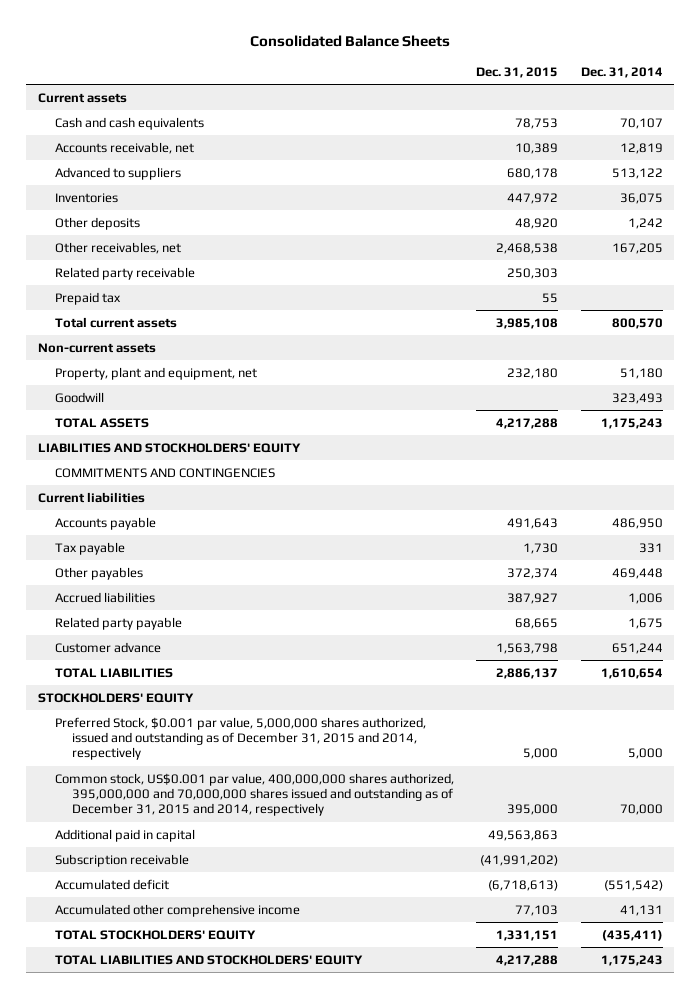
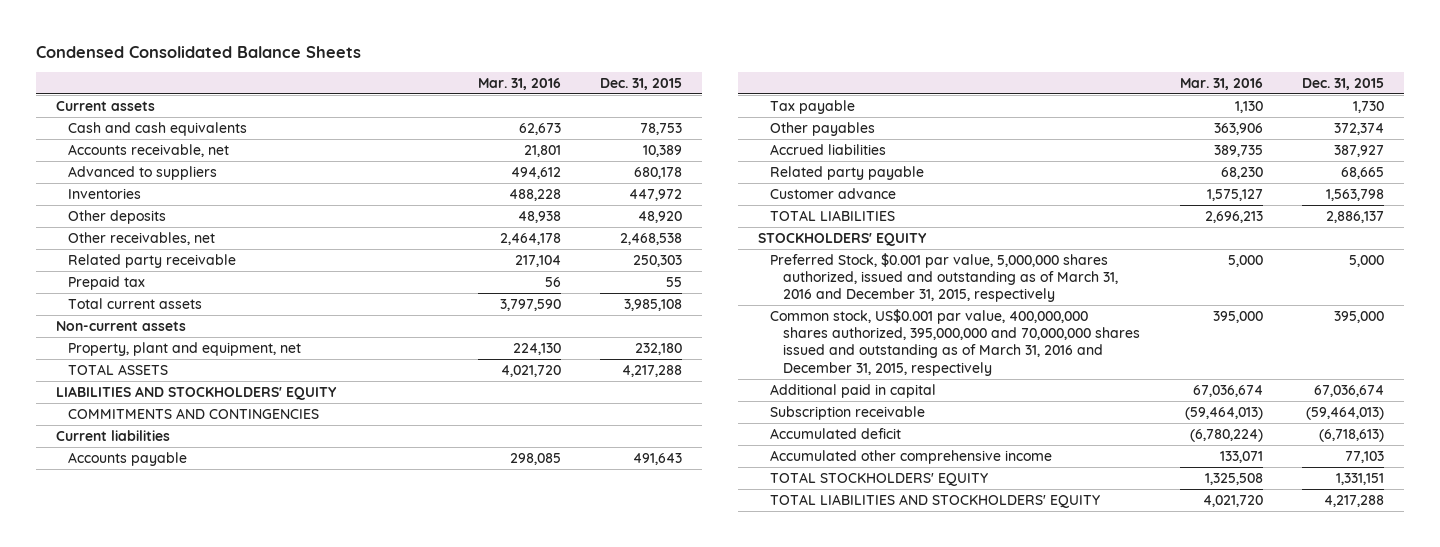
- Consolidated Balance Sheets
+ Condensed Consolidated Balance Sheets
- | Dec. 31, 2015 | Dec. 31, 2014
+ | Mar. 31, 2016 | Dec. 31, 2015
- Goodwill | | 323,493
- Preferred Stock, $0.001 par value, 5,000,000 shares authorized, issued and outstanding as of December 31, 2015 and 2014, respectively | 5,000 | 5,000
- Common stock, US$0.001 par value, 400,000,000 shares authorized, 395,000,000 and 70,000,000 shares issued and outstanding as of December 31, 2015 and 2014, respectively | 395,000 | 70,000
- Additional paid in capital | 49,563,863 |
- Subscription receivable | (41,991,202) |
+ Preferred Stock, $0.001 par value, 5,000,000 shares authorized, issued and outstanding as of March 31, 2016 and December 31, 2015, respectively | 5,000 | 5,000
+ Common stock, US$0.001 par value, 400,000,000 shares authorized, 395,000,000 and 70,000,000 shares issued and outstanding as of March 31, 2016 and December 31, 2015, respectively | 395,000 | 395,000
+ Additional paid in capital | 67,036,674 | 67,036,674
+ Subscription receivable | (59,464,013) | (59,464,013)

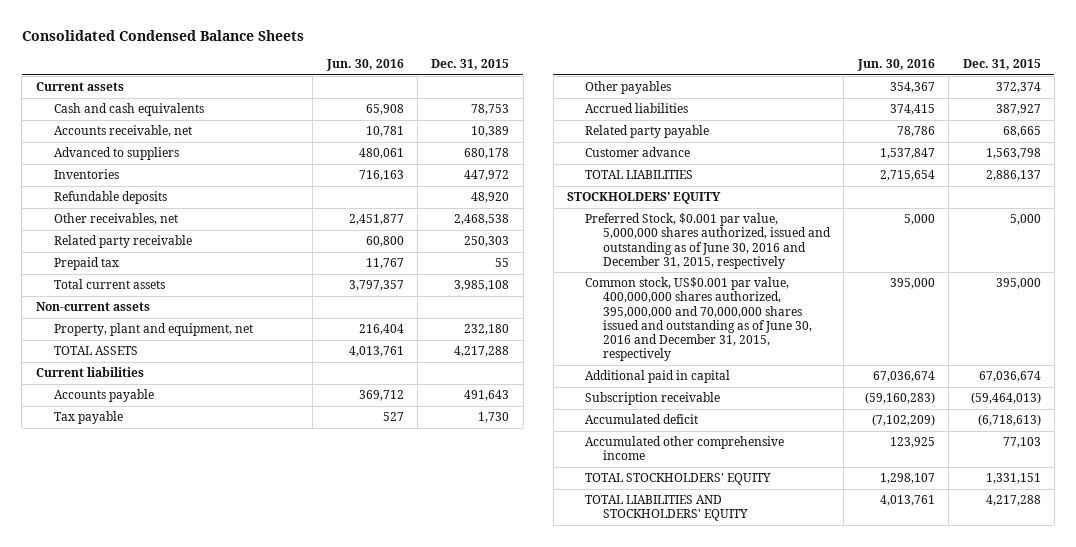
- Condensed Consolidated Balance Sheets
+ Consolidated Condensed Balance Sheets
- | Mar. 31, 2016 | Dec. 31, 2015
+ | Jun. 30, 2016 | Dec. 31, 2015
- Other deposits | 48,938 | 48,920
+ Refundable deposits | | 48,920
- LIABILITIES AND STOCKHOLDERS' EQUITY
- COMMITMENTS AND CONTINGENCIES
- Preferred Stock, $0.001 par value, 5,000,000 shares authorized, issued and outstanding as of March 31, 2016 and December 31, 2015, respectively | 5,000 | 5,000
- Common stock, US$0.001 par value, 400,000,000 shares authorized, 395,000,000 and 70,000,000 shares issued and outstanding as of March 31, 2016 and December 31, 2015, respectively | 395,000 | 395,000
+ Preferred Stock, $0.001 par value, 5,000,000 shares authorized, issued and outstanding as of June 30, 2016 and December 31, 2015, respectively | 5,000 | 5,000
+ Common stock, US$0.001 par value, 400,000,000 shares authorized, 395,000,000 and 70,000,000 shares issued and outstanding as of June 30, 2016 and December 31, 2015, respectively | 395,000 | 395,000

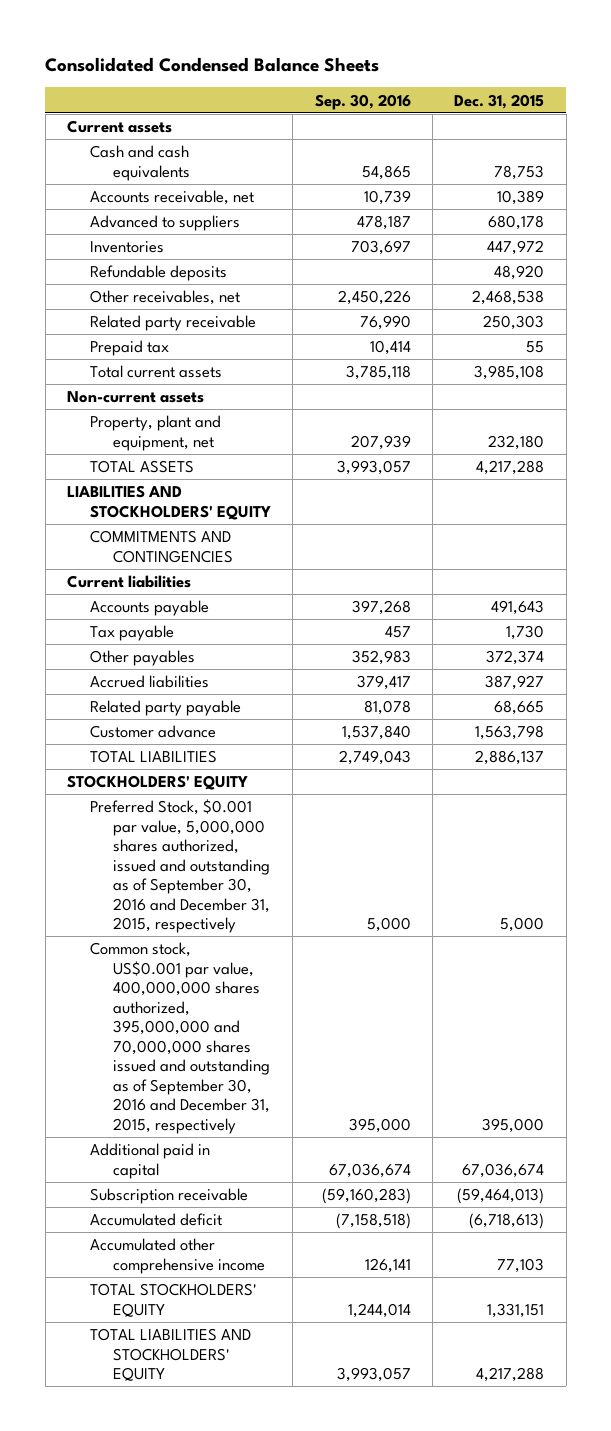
- | Jun. 30, 2016 | Dec. 31, 2015
+ | Sep. 30, 2016 | Dec. 31, 2015
+ LIABILITIES AND STOCKHOLDERS' EQUITY
+ COMMITMENTS AND CONTINGENCIES
- Preferred Stock, $0.001 par value, 5,000,000 shares authorized, issued and outstanding as of June 30, 2016 and December 31, 2015, respectively | 5,000 | 5,000
- Common stock, US$0.001 par value, 400,000,000 shares authorized, 395,000,000 and 70,000,000 shares issued and outstanding as of June 30, 2016 and December 31, 2015, respectively | 395,000 | 395,000
+ Preferred Stock, $0.001 par value, 5,000,000 shares authorized, issued and outstanding as of September 30, 2016 and December 31, 2015, respectively | 5,000 | 5,000
+ Common stock, US$0.001 par value, 400,000,000 shares authorized, 395,000,000 and 70,000,000 shares issued and outstanding as of September 30, 2016 and December 31, 2015, respectively | 395,000 | 395,000

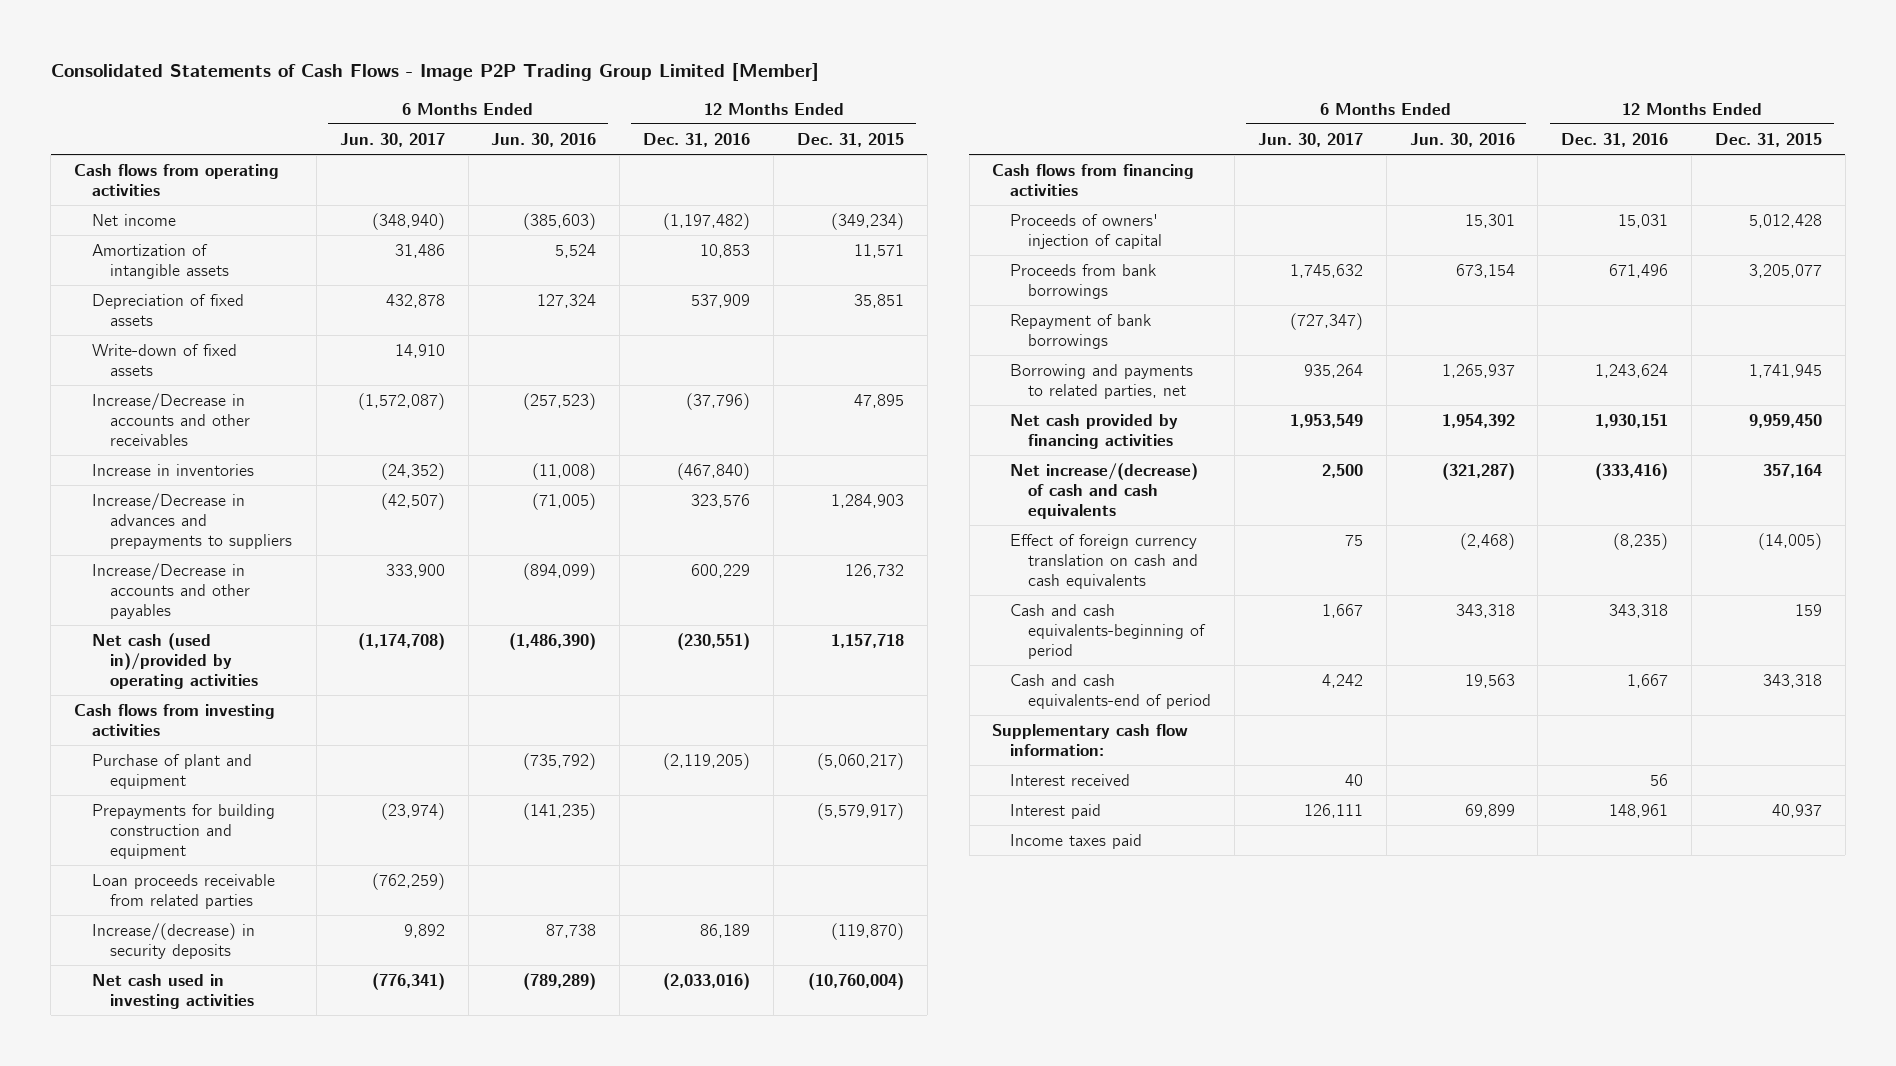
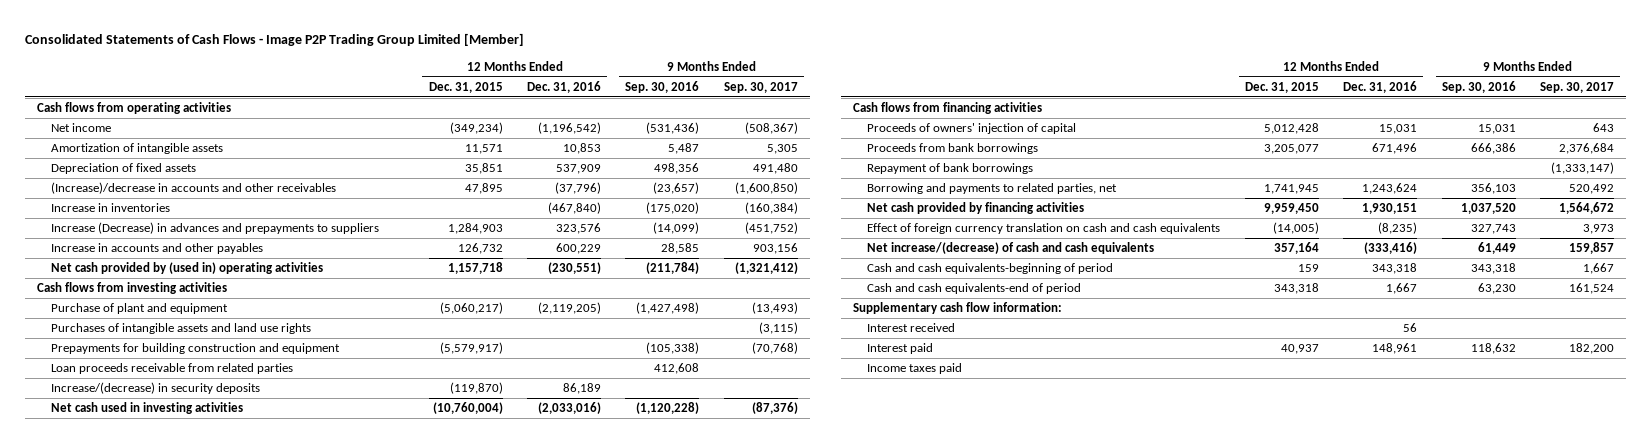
- | 6 Months Ended Jun. 30, 2017 | 6 Months Ended Jun. 30, 2016 | 12 Months Ended Dec. 31, 2016 | 12 Months Ended Dec. 31, 2015
+ | 12 Months Ended Dec. 31, 2015 | 12 Months Ended Dec. 31, 2016 | 9 Months Ended Sep. 30, 2016 | 9 Months Ended Sep. 30, 2017
- Net income | (348,940) | (385,603) | (1,197,482) | (349,234)
+ Net income | (349,234) | (1,196,542) | (531,436) | (508,367)
- Write-down of fixed assets | 14,910 | | |
- Increase/Decrease in accounts and other receivables | (1,572,087) | (257,523) | (37,796) | 47,895
+ (Increase)/decrease in accounts and other receivables | 47,895 | (37,796) | (23,657) | (1,600,850)
- Increase/Decrease in advances and prepayments to suppliers | (42,507) | (71,005) | 323,576 | 1,284,903
- Increase/Decrease in accounts and other payables | 333,900 | (894,099) | 600,229 | 126,732
- Net cash (used in)/provided by operating activities | (1,174,708) | (1,486,390) | (230,551) | 1,157,718
+ Increase (Decrease) in advances and prepayments to suppliers | 1,284,903 | 323,576 | (14,099) | (451,752)
+ Increase in accounts and other payables | 126,732 | 600,229 | 28,585 | 903,156
+ Net cash provided by (used in) operating activities | 1,157,718 | (230,551) | (211,784) | (1,321,412)
+ Purchases of intangible assets and land use rights | | | | (3,115)
moved down: Net increase/(decrease) of cash and cash equivalents | 357,164 | (333,416) | 61,449 | 159,857

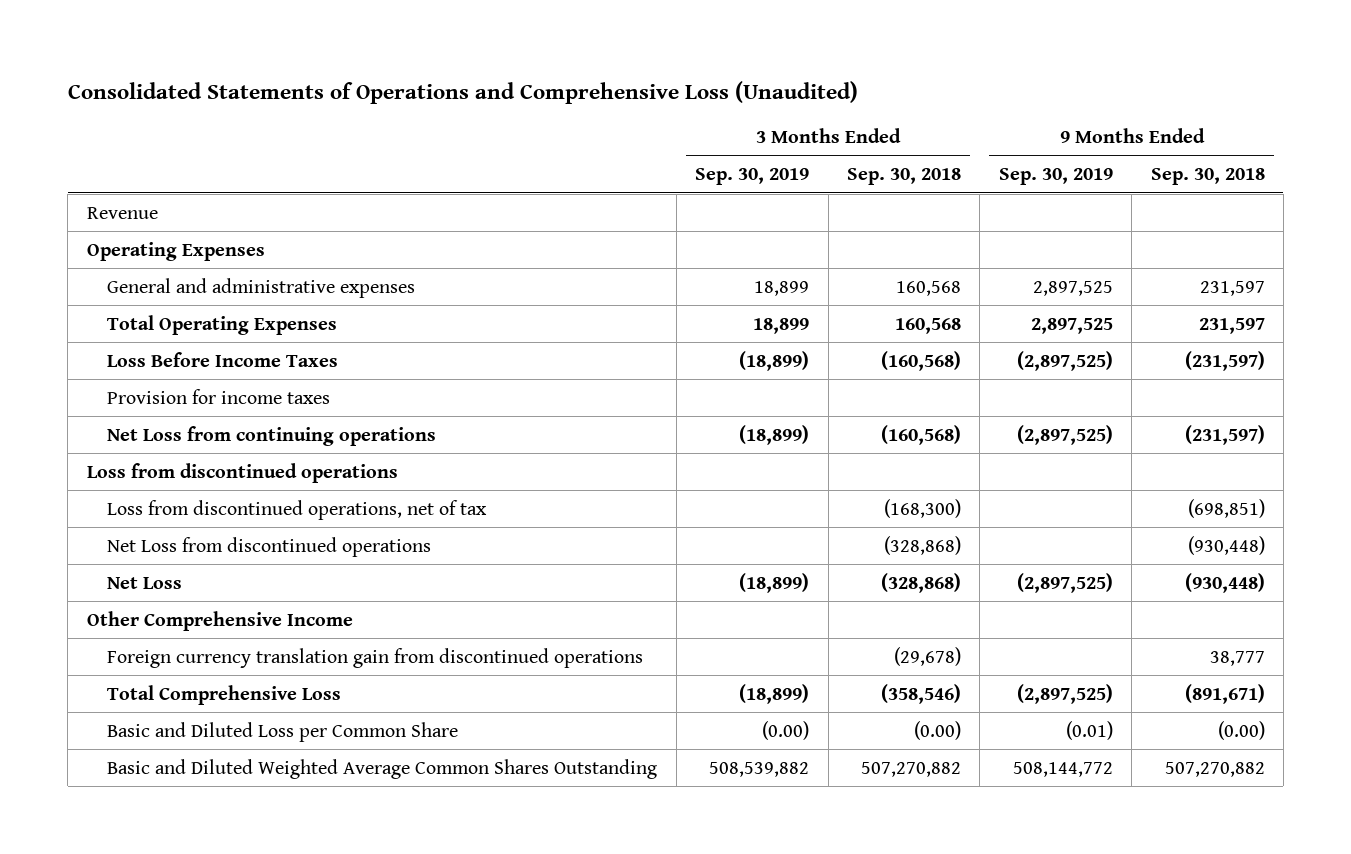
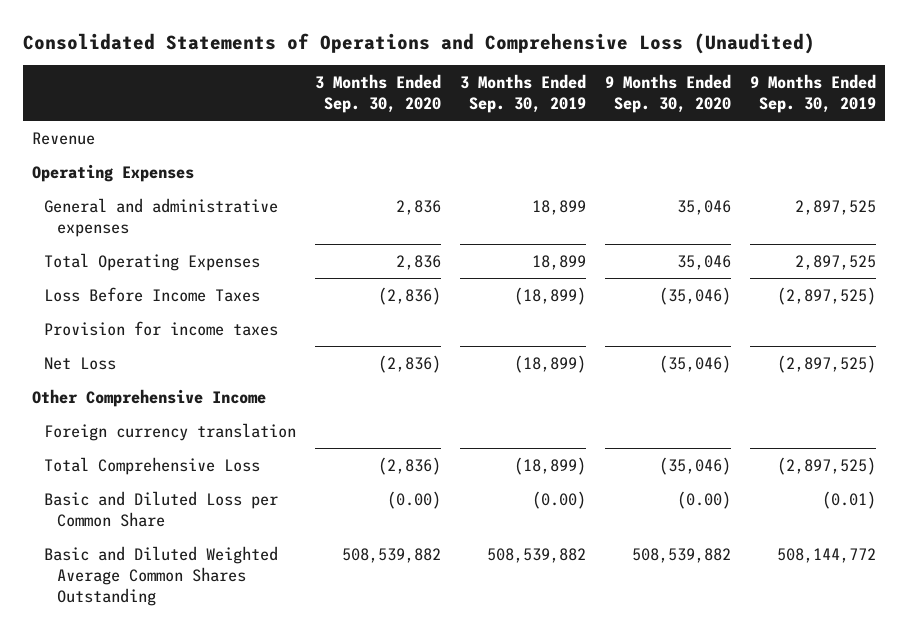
- | 3 Months Ended Sep. 30, 2019 | 3 Months Ended Sep. 30, 2018 | 9 Months Ended Sep. 30, 2019 | 9 Months Ended Sep. 30, 2018
+ | 3 Months Ended Sep. 30, 2020 | 3 Months Ended Sep. 30, 2019 | 9 Months Ended Sep. 30, 2020 | 9 Months Ended Sep. 30, 2019
- Net Loss from continuing operations | (18,899) | (160,568) | (2,897,525) | (231,597)
- Loss from discontinued operations
- Loss from discontinued operations, net of tax | | (168,300) | | (698,851)
- Net Loss from discontinued operations | | (328,868) | | (930,448)
- Foreign currency translation gain from discontinued operations | | (29,678) | | 38,777
+ Foreign currency translation

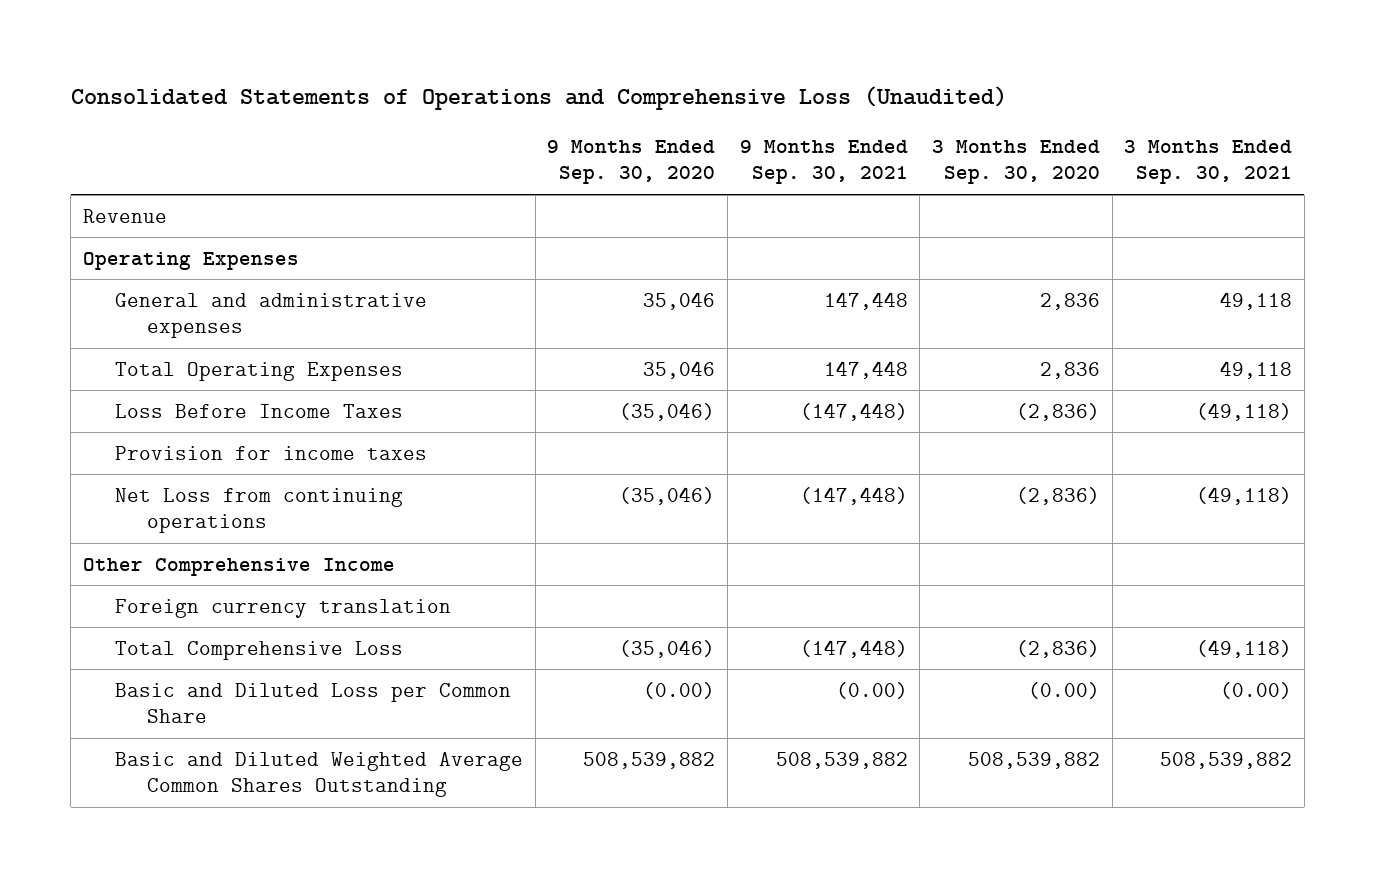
- | 3 Months Ended Sep. 30, 2020 | 3 Months Ended Sep. 30, 2019 | 9 Months Ended Sep. 30, 2020 | 9 Months Ended Sep. 30, 2019
+ | 9 Months Ended Sep. 30, 2020 | 9 Months Ended Sep. 30, 2021 | 3 Months Ended Sep. 30, 2020 | 3 Months Ended Sep. 30, 2021
- Net Loss | (2,836) | (18,899) | (35,046) | (2,897,525)
+ Net Loss from continuing operations | (35,046) | (147,448) | (2,836) | (49,118)

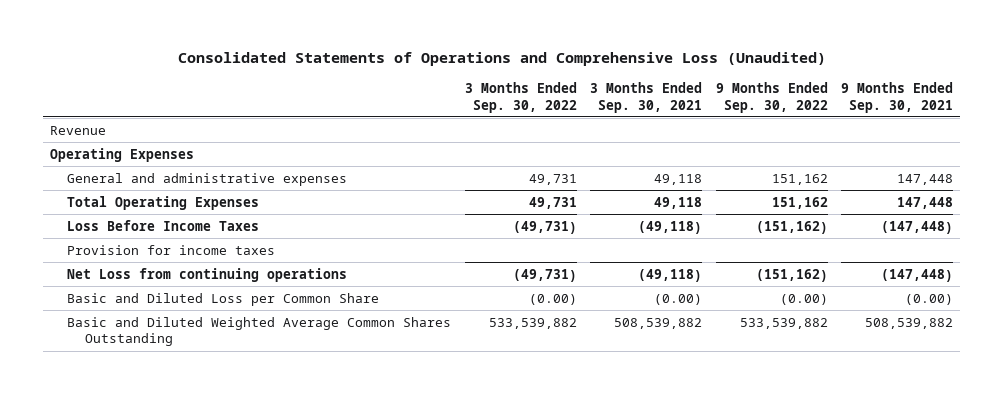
- | 9 Months Ended Sep. 30, 2020 | 9 Months Ended Sep. 30, 2021 | 3 Months Ended Sep. 30, 2020 | 3 Months Ended Sep. 30, 2021
+ | 3 Months Ended Sep. 30, 2022 | 3 Months Ended Sep. 30, 2021 | 9 Months Ended Sep. 30, 2022 | 9 Months Ended Sep. 30, 2021
- Other Comprehensive Income
- Foreign currency translation
- Total Comprehensive Loss | (35,046) | (147,448) | (2,836) | (49,118)

